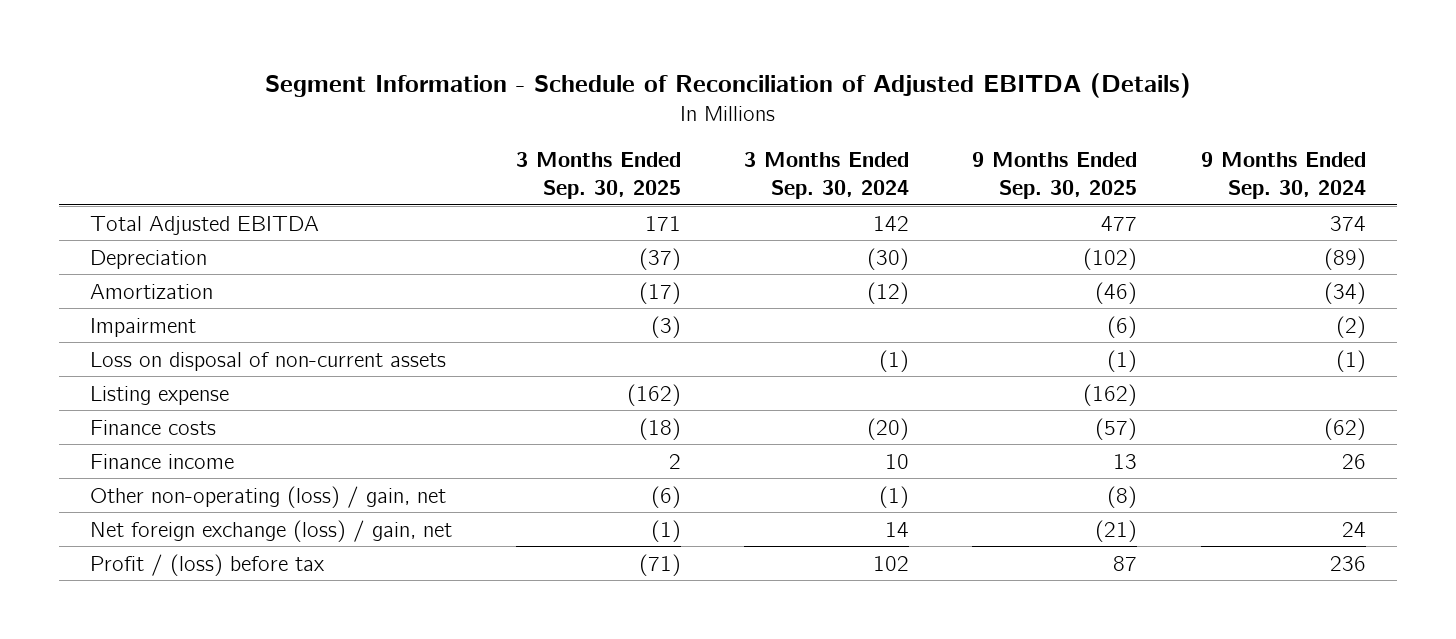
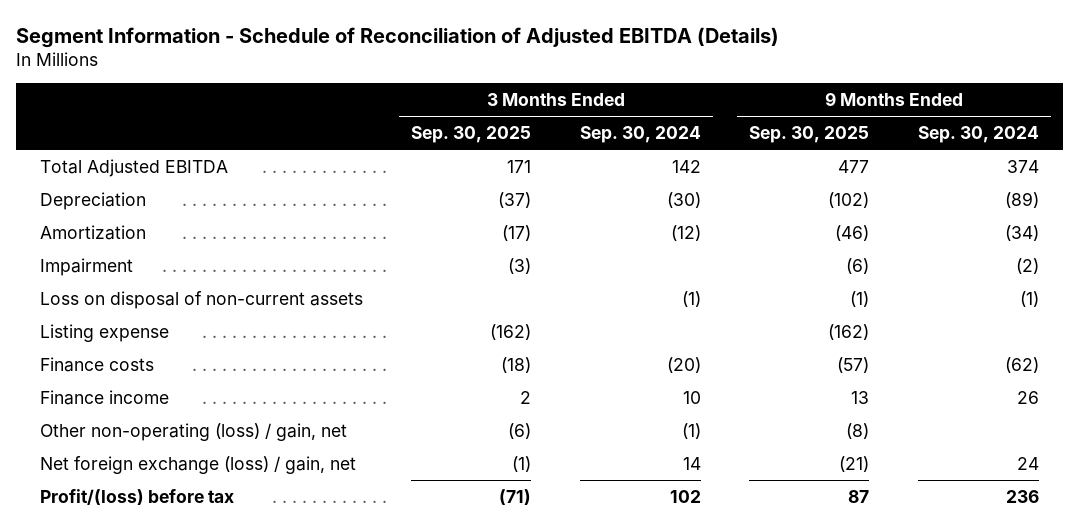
- Profit / (loss) before tax | (71) | 102 | 87 | 236
+ Profit/(loss) before tax | (71) | 102 | 87 | 236

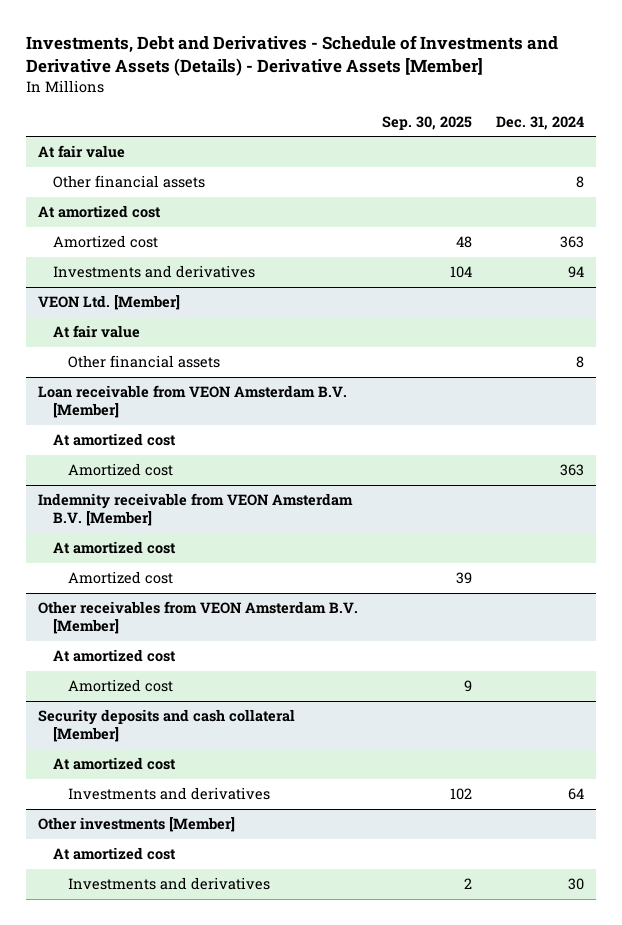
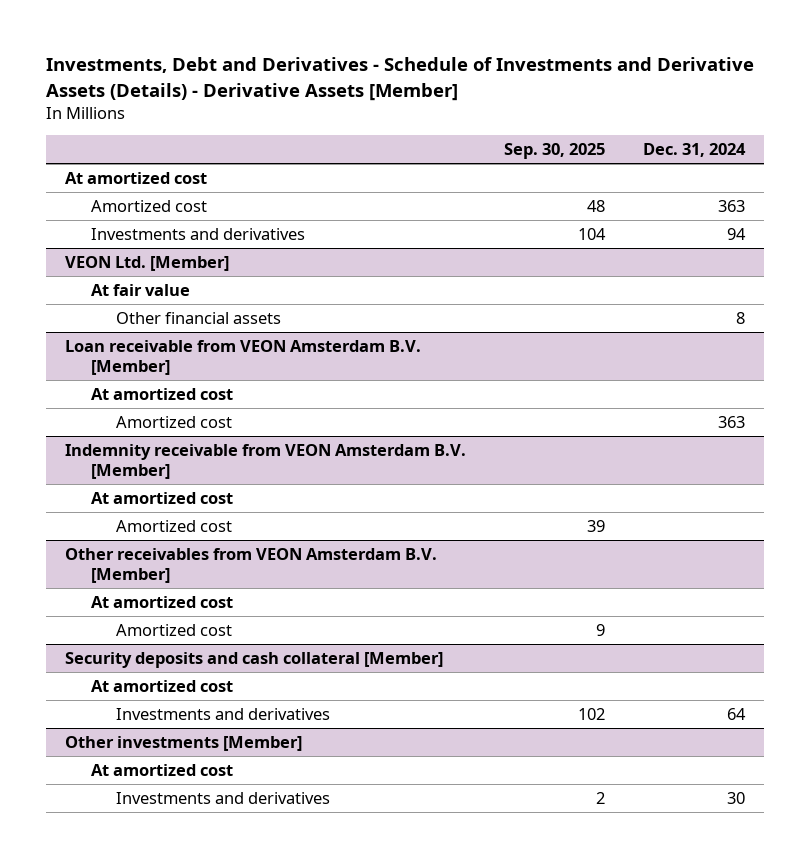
- At fair value
- Other financial assets | | 8

